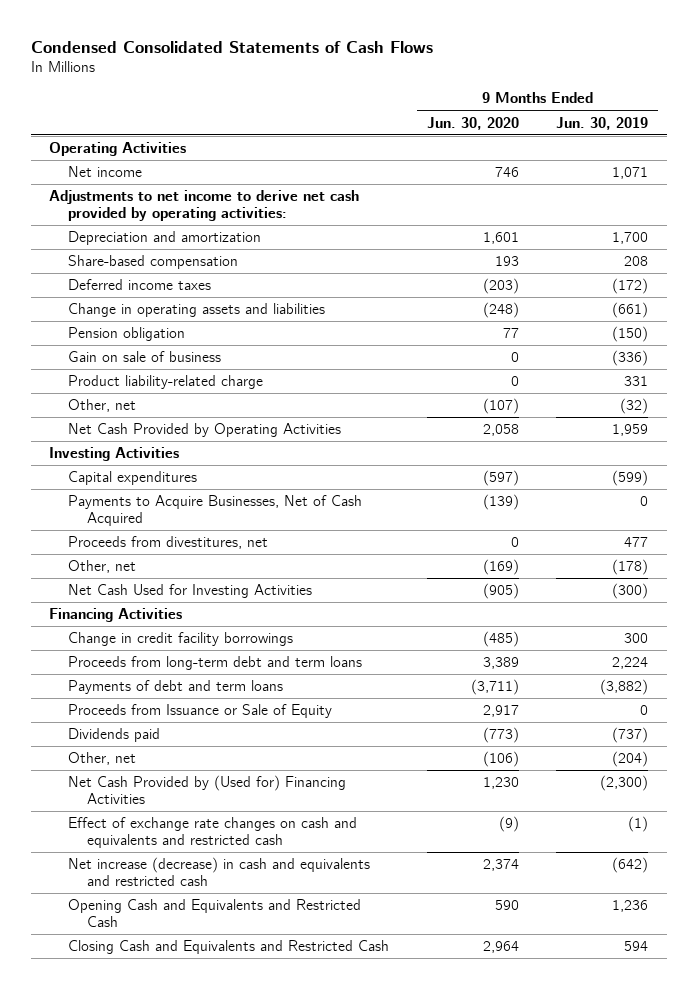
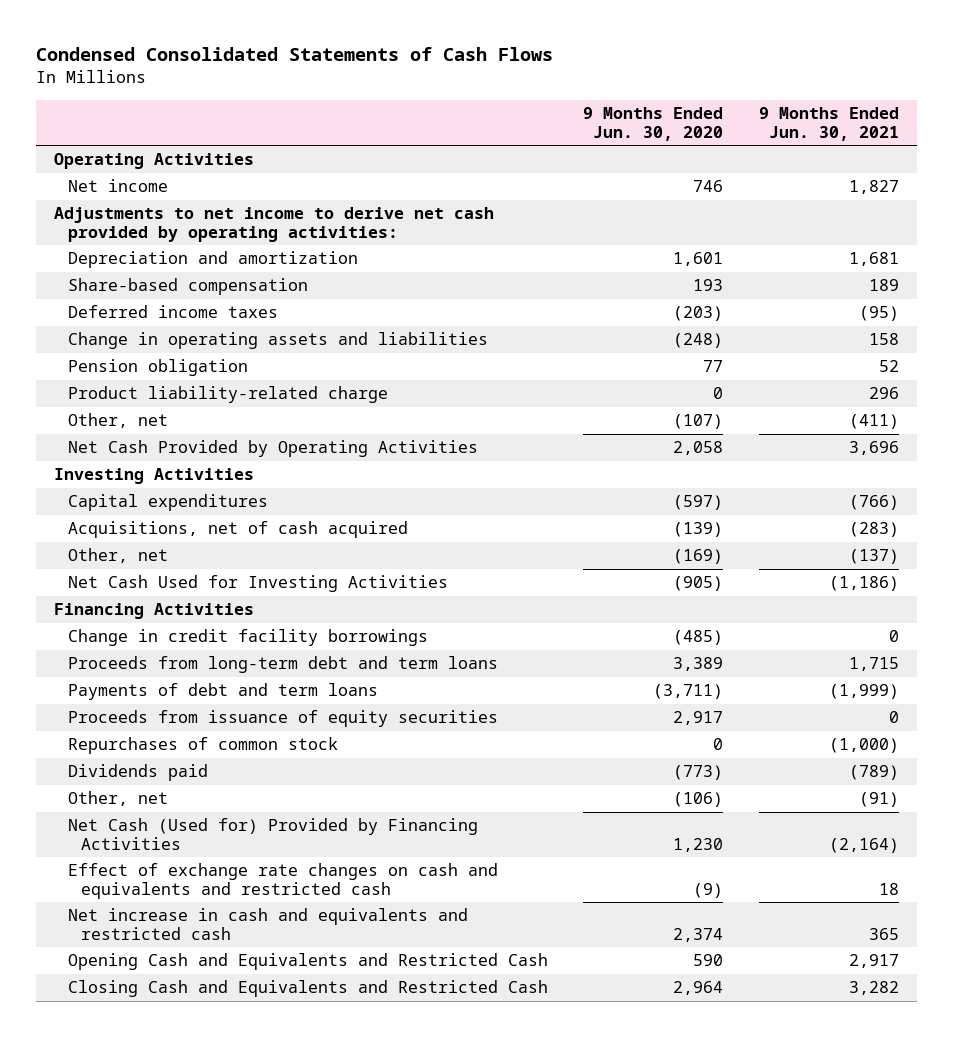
- | 9 Months Ended Jun. 30, 2020 | 9 Months Ended Jun. 30, 2019
+ | 9 Months Ended Jun. 30, 2020 | 9 Months Ended Jun. 30, 2021
- Gain on sale of business | 0 | (336)
- Payments to Acquire Businesses, Net of Cash Acquired | (139) | 0
- Proceeds from divestitures, net | 0 | 477
+ Acquisitions, net of cash acquired | (139) | (283)
- Proceeds from Issuance or Sale of Equity | 2,917 | 0
+ Proceeds from issuance of equity securities | 2,917 | 0
+ Repurchases of common stock | 0 | (1,000)
- Net Cash Provided by (Used for) Financing Activities | 1,230 | (2,300)
+ Net Cash (Used for) Provided by Financing Activities | 1,230 | (2,164)
- Net increase (decrease) in cash and equivalents and restricted cash | 2,374 | (642)
+ Net increase in cash and equivalents and restricted cash | 2,374 | 365

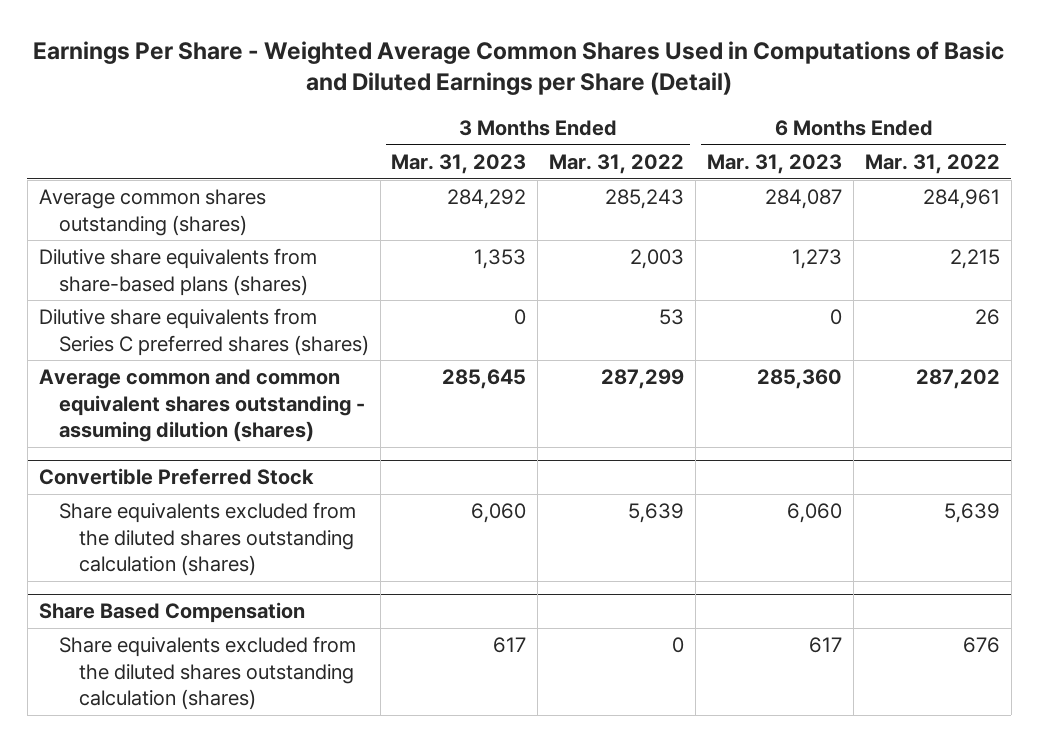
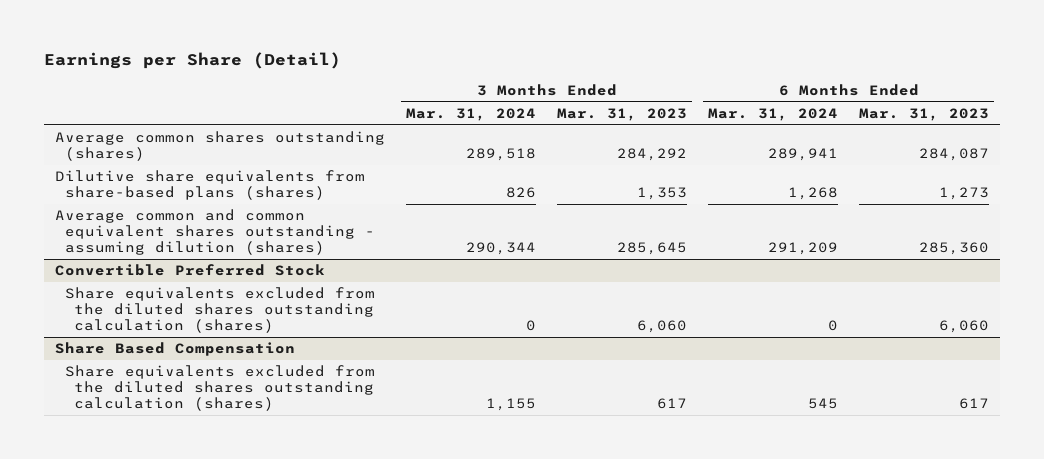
- Earnings Per Share - Weighted Average Common Shares Used in Computations of Basic and Diluted Earnings per Share (Detail)
+ Earnings per Share (Detail)
- | 3 Months Ended Mar. 31, 2023 | 3 Months Ended Mar. 31, 2022 | 6 Months Ended Mar. 31, 2023 | 6 Months Ended Mar. 31, 2022
+ | 3 Months Ended Mar. 31, 2024 | 3 Months Ended Mar. 31, 2023 | 6 Months Ended Mar. 31, 2024 | 6 Months Ended Mar. 31, 2023
- Dilutive share equivalents from Series C preferred shares (shares) | 0 | 53 | 0 | 26

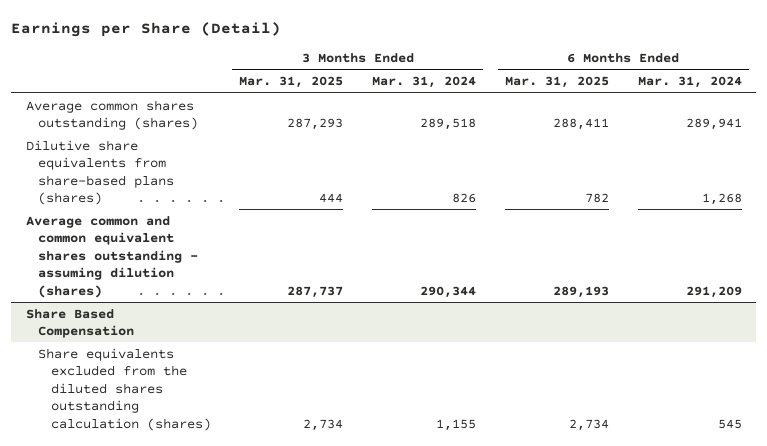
- | 3 Months Ended Mar. 31, 2024 | 3 Months Ended Mar. 31, 2023 | 6 Months Ended Mar. 31, 2024 | 6 Months Ended Mar. 31, 2023
+ | 3 Months Ended Mar. 31, 2025 | 3 Months Ended Mar. 31, 2024 | 6 Months Ended Mar. 31, 2025 | 6 Months Ended Mar. 31, 2024
- Convertible Preferred Stock
- Share equivalents excluded from the diluted shares outstanding calculation (shares) | 0 | 6,060 | 0 | 6,060

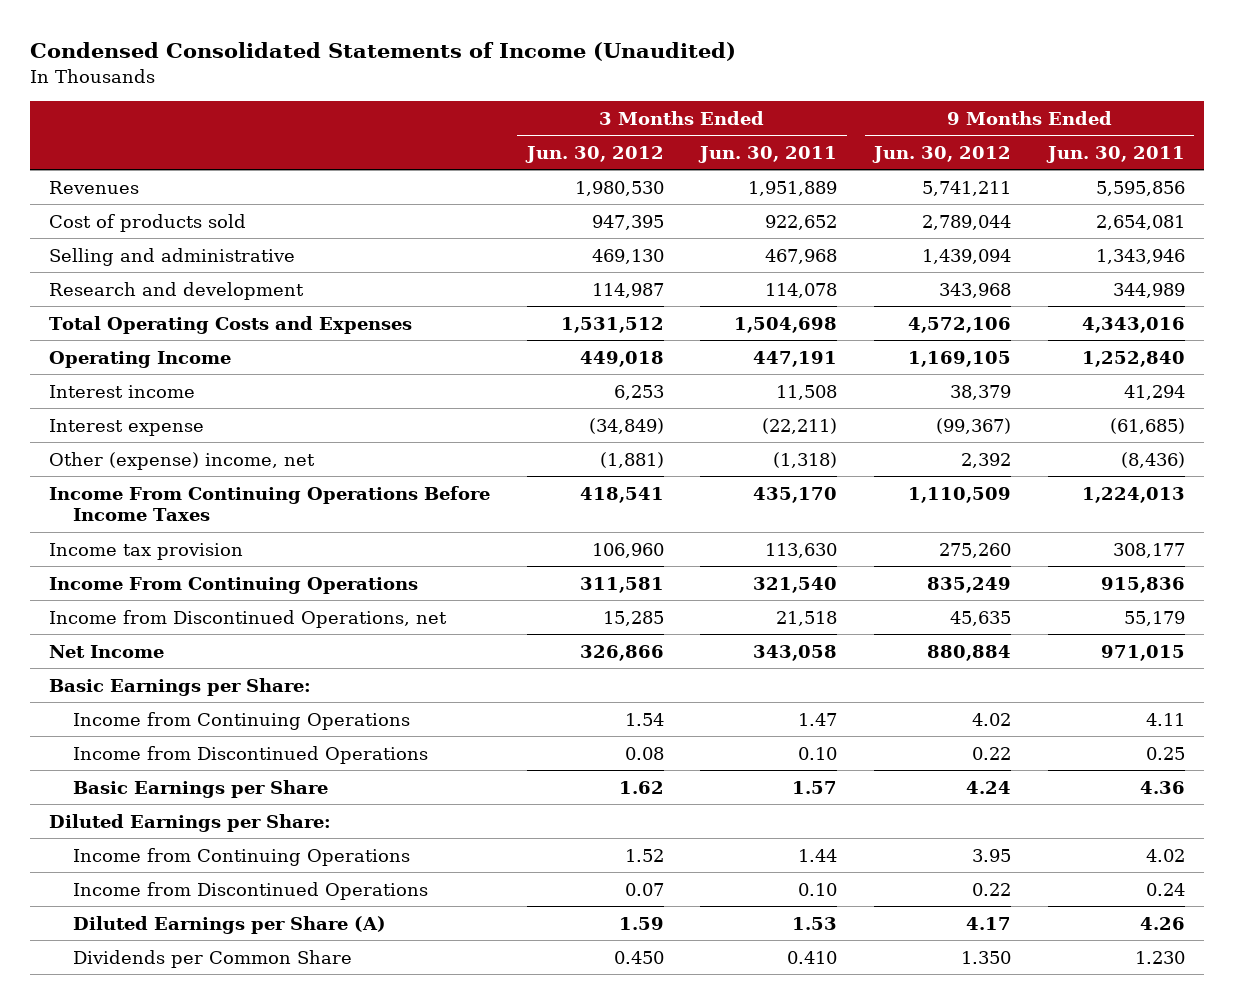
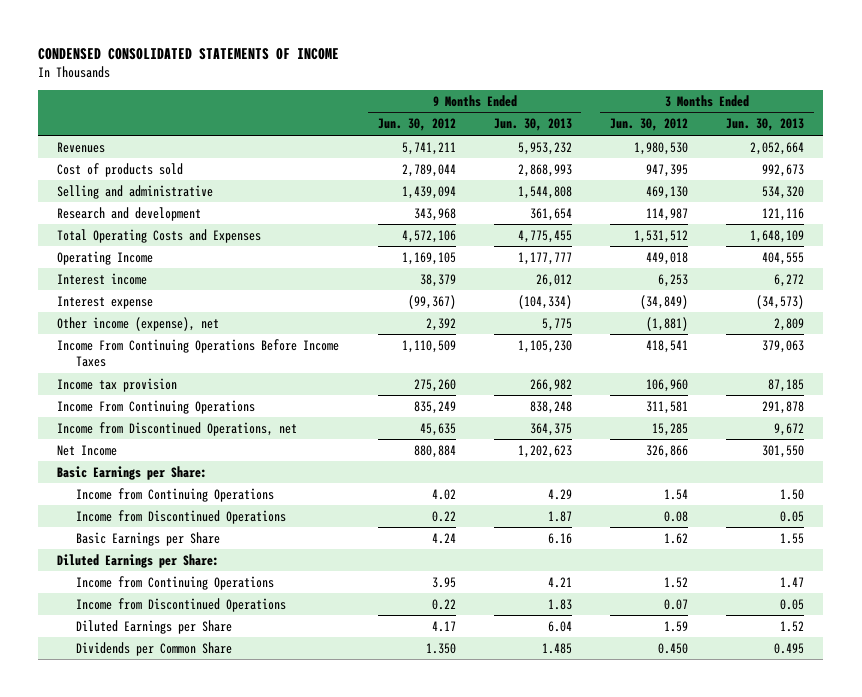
- Condensed Consolidated Statements of Income (Unaudited)
+ CONDENSED CONSOLIDATED STATEMENTS OF INCOME
- | 3 Months Ended Jun. 30, 2012 | 3 Months Ended Jun. 30, 2011 | 9 Months Ended Jun. 30, 2012 | 9 Months Ended Jun. 30, 2011
+ | 9 Months Ended Jun. 30, 2012 | 9 Months Ended Jun. 30, 2013 | 3 Months Ended Jun. 30, 2012 | 3 Months Ended Jun. 30, 2013
- Other (expense) income, net | (1,881) | (1,318) | 2,392 | (8,436)
+ Other income (expense), net | 2,392 | 5,775 | (1,881) | 2,809
- Diluted Earnings per Share (A) | 1.59 | 1.53 | 4.17 | 4.26
+ Diluted Earnings per Share | 4.17 | 6.04 | 1.59 | 1.52

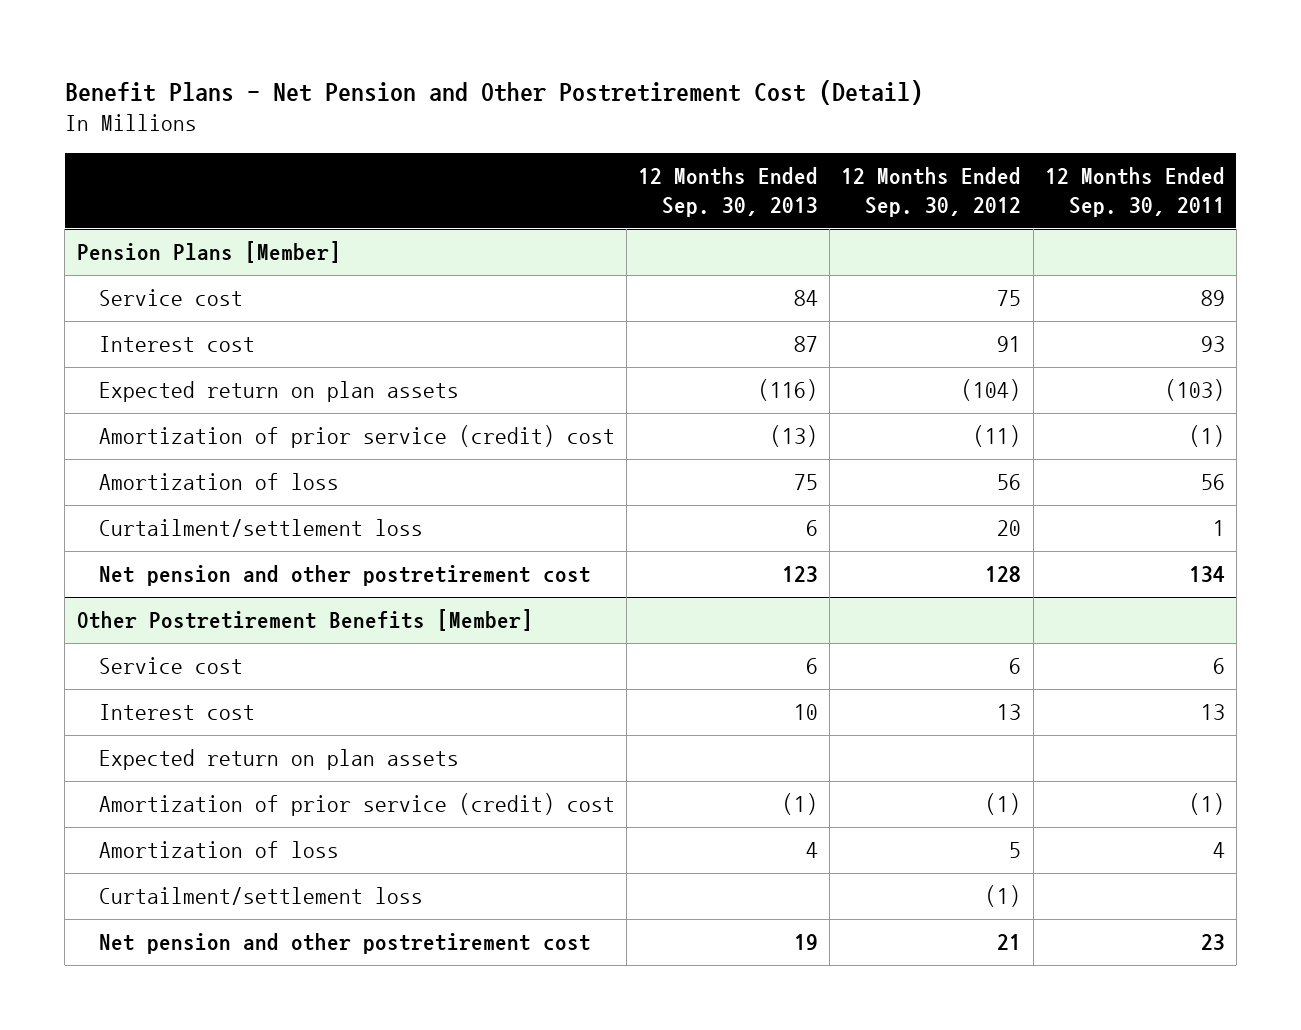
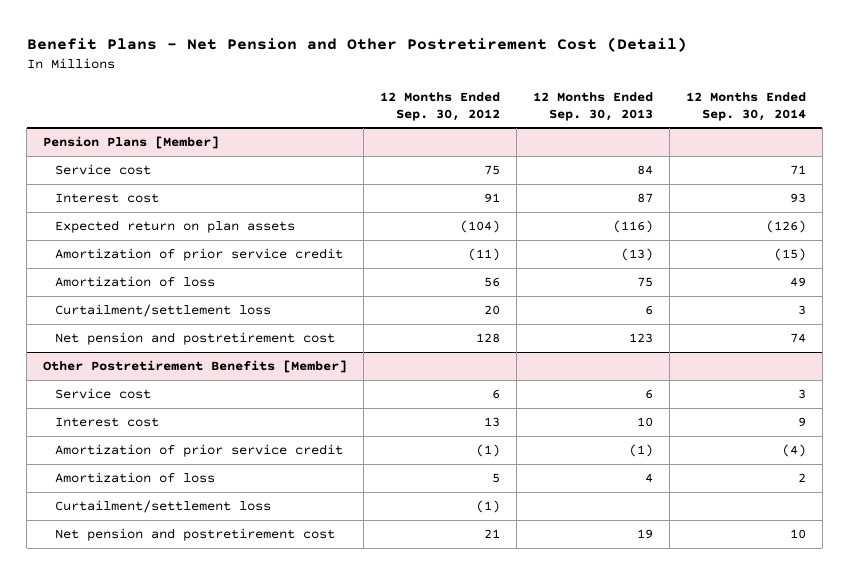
- | 12 Months Ended Sep. 30, 2013 | 12 Months Ended Sep. 30, 2012 | 12 Months Ended Sep. 30, 2011
+ | 12 Months Ended Sep. 30, 2012 | 12 Months Ended Sep. 30, 2013 | 12 Months Ended Sep. 30, 2014
@ Pension Plans [Member]
- Amortization of prior service (credit) cost | (13) | (11) | (1)
+ Amortization of prior service credit | (11) | (13) | (15)
- Net pension and other postretirement cost | 123 | 128 | 134
+ Net pension and postretirement cost | 128 | 123 | 74
@ Other Postretirement Benefits [Member]
- Expected return on plan assets
- Amortization of prior service (credit) cost | (1) | (1) | (1)
+ Amortization of prior service credit | (1) | (1) | (4)
- Net pension and other postretirement cost | 19 | 21 | 23
+ Net pension and postretirement cost | 21 | 19 | 10

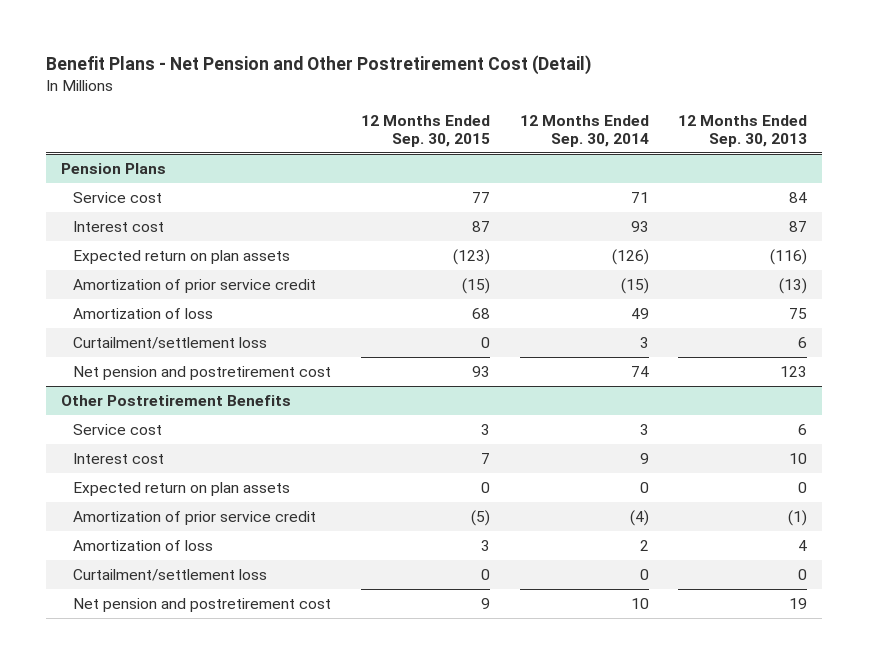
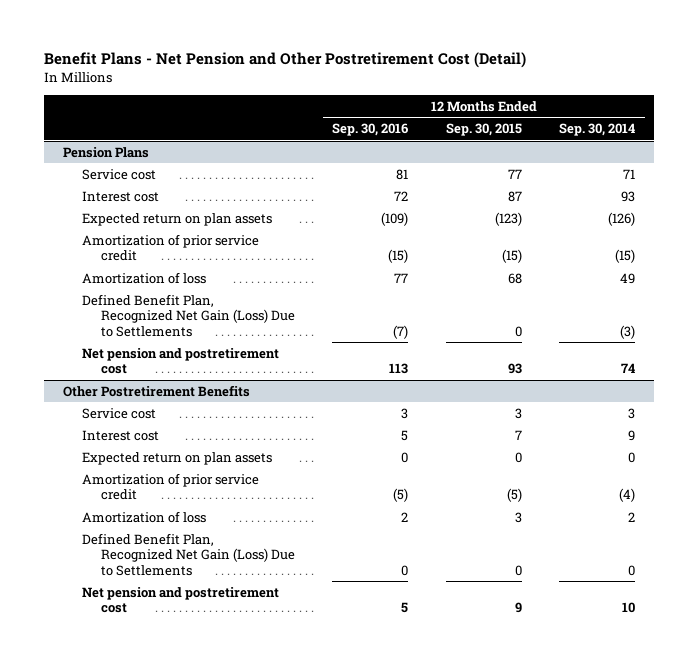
- | 12 Months Ended Sep. 30, 2015 | 12 Months Ended Sep. 30, 2014 | 12 Months Ended Sep. 30, 2013
+ | 12 Months Ended Sep. 30, 2016 | 12 Months Ended Sep. 30, 2015 | 12 Months Ended Sep. 30, 2014
@ Pension Plans
- Curtailment/settlement loss | 0 | 3 | 6
+ Defined Benefit Plan, Recognized Net Gain (Loss) Due to Settlements | (7) | 0 | (3)
@ Other Postretirement Benefits
- Curtailment/settlement loss | 0 | 0 | 0
+ Defined Benefit Plan, Recognized Net Gain (Loss) Due to Settlements | 0 | 0 | 0

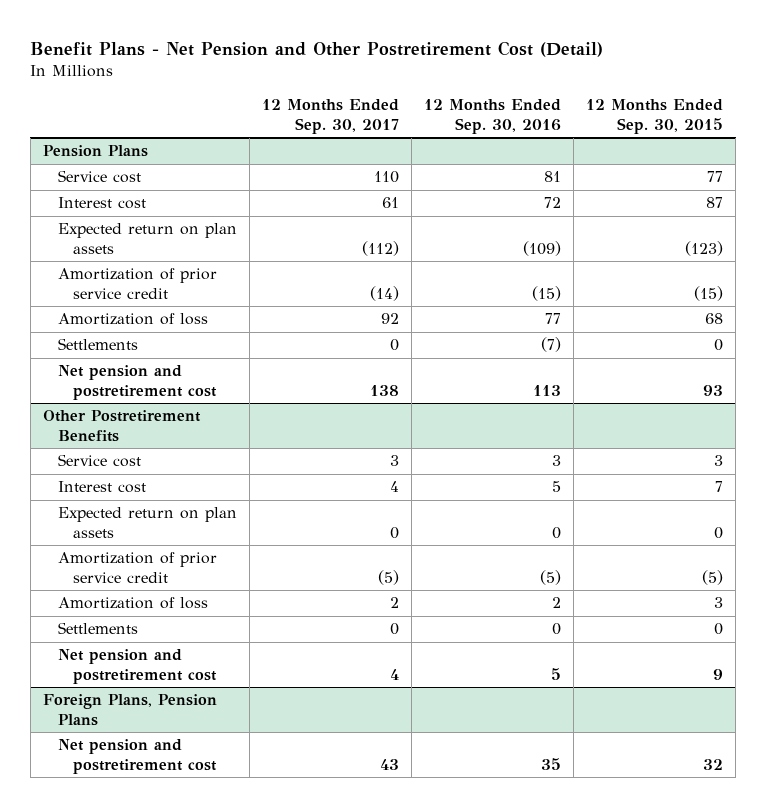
- | 12 Months Ended Sep. 30, 2016 | 12 Months Ended Sep. 30, 2015 | 12 Months Ended Sep. 30, 2014
+ | 12 Months Ended Sep. 30, 2017 | 12 Months Ended Sep. 30, 2016 | 12 Months Ended Sep. 30, 2015
@ Pension Plans
- Defined Benefit Plan, Recognized Net Gain (Loss) Due to Settlements | (7) | 0 | (3)
+ Settlements | 0 | (7) | 0
@ Other Postretirement Benefits
- Defined Benefit Plan, Recognized Net Gain (Loss) Due to Settlements | 0 | 0 | 0
+ Settlements | 0 | 0 | 0
+ Foreign Plans, Pension Plans
+ Net pension and postretirement cost | 43 | 35 | 32

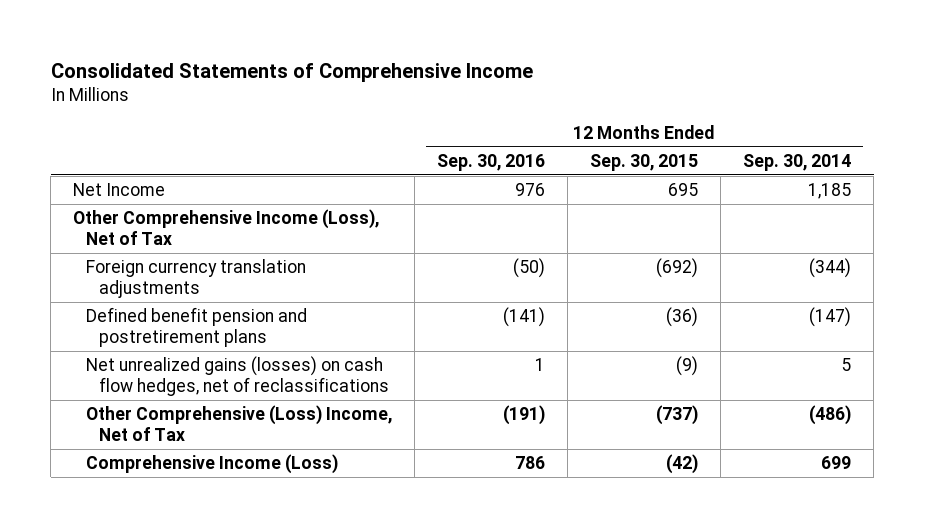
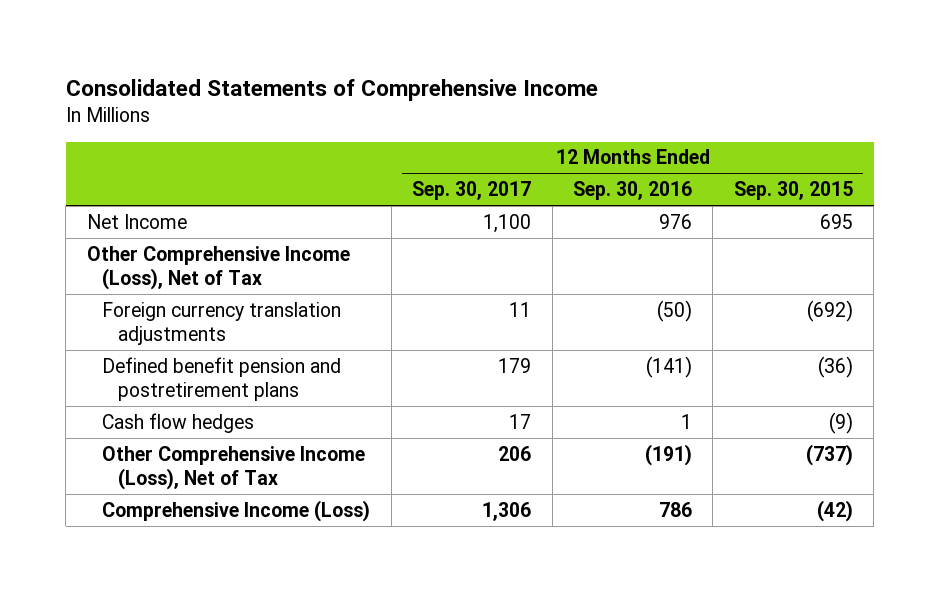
- | 12 Months Ended Sep. 30, 2016 | 12 Months Ended Sep. 30, 2015 | 12 Months Ended Sep. 30, 2014
+ | 12 Months Ended Sep. 30, 2017 | 12 Months Ended Sep. 30, 2016 | 12 Months Ended Sep. 30, 2015
- Net unrealized gains (losses) on cash flow hedges, net of reclassifications | 1 | (9) | 5
- Other Comprehensive (Loss) Income, Net of Tax | (191) | (737) | (486)
+ Cash flow hedges | 17 | 1 | (9)
+ Other Comprehensive Income (Loss), Net of Tax | 206 | (191) | (737)

